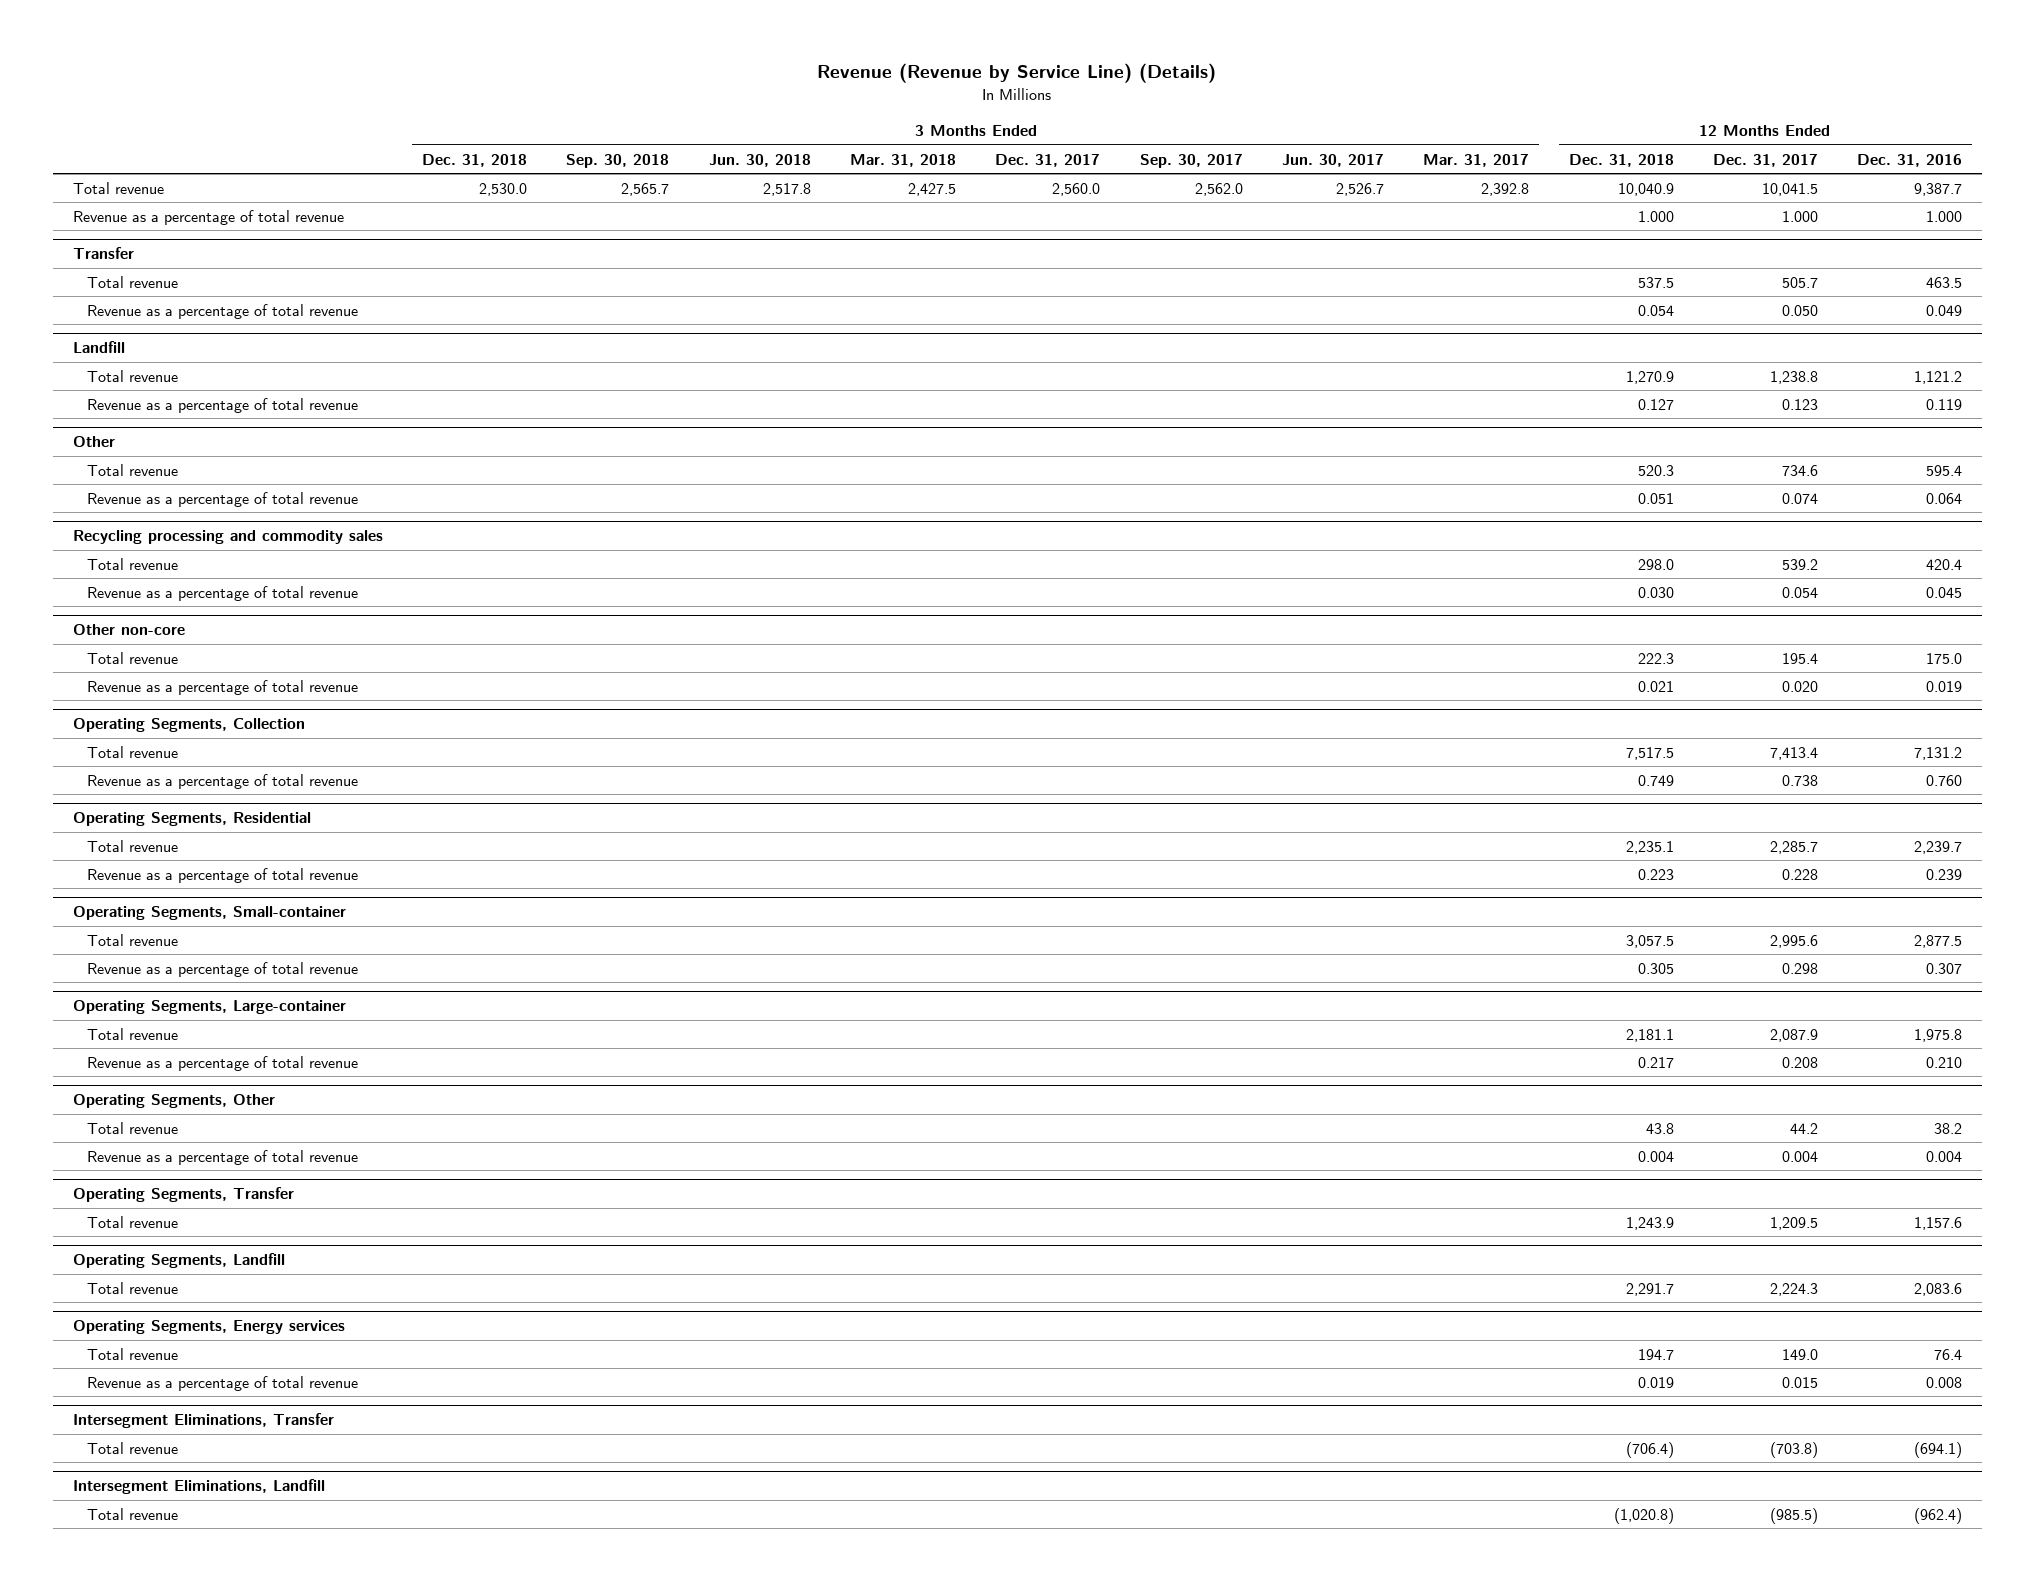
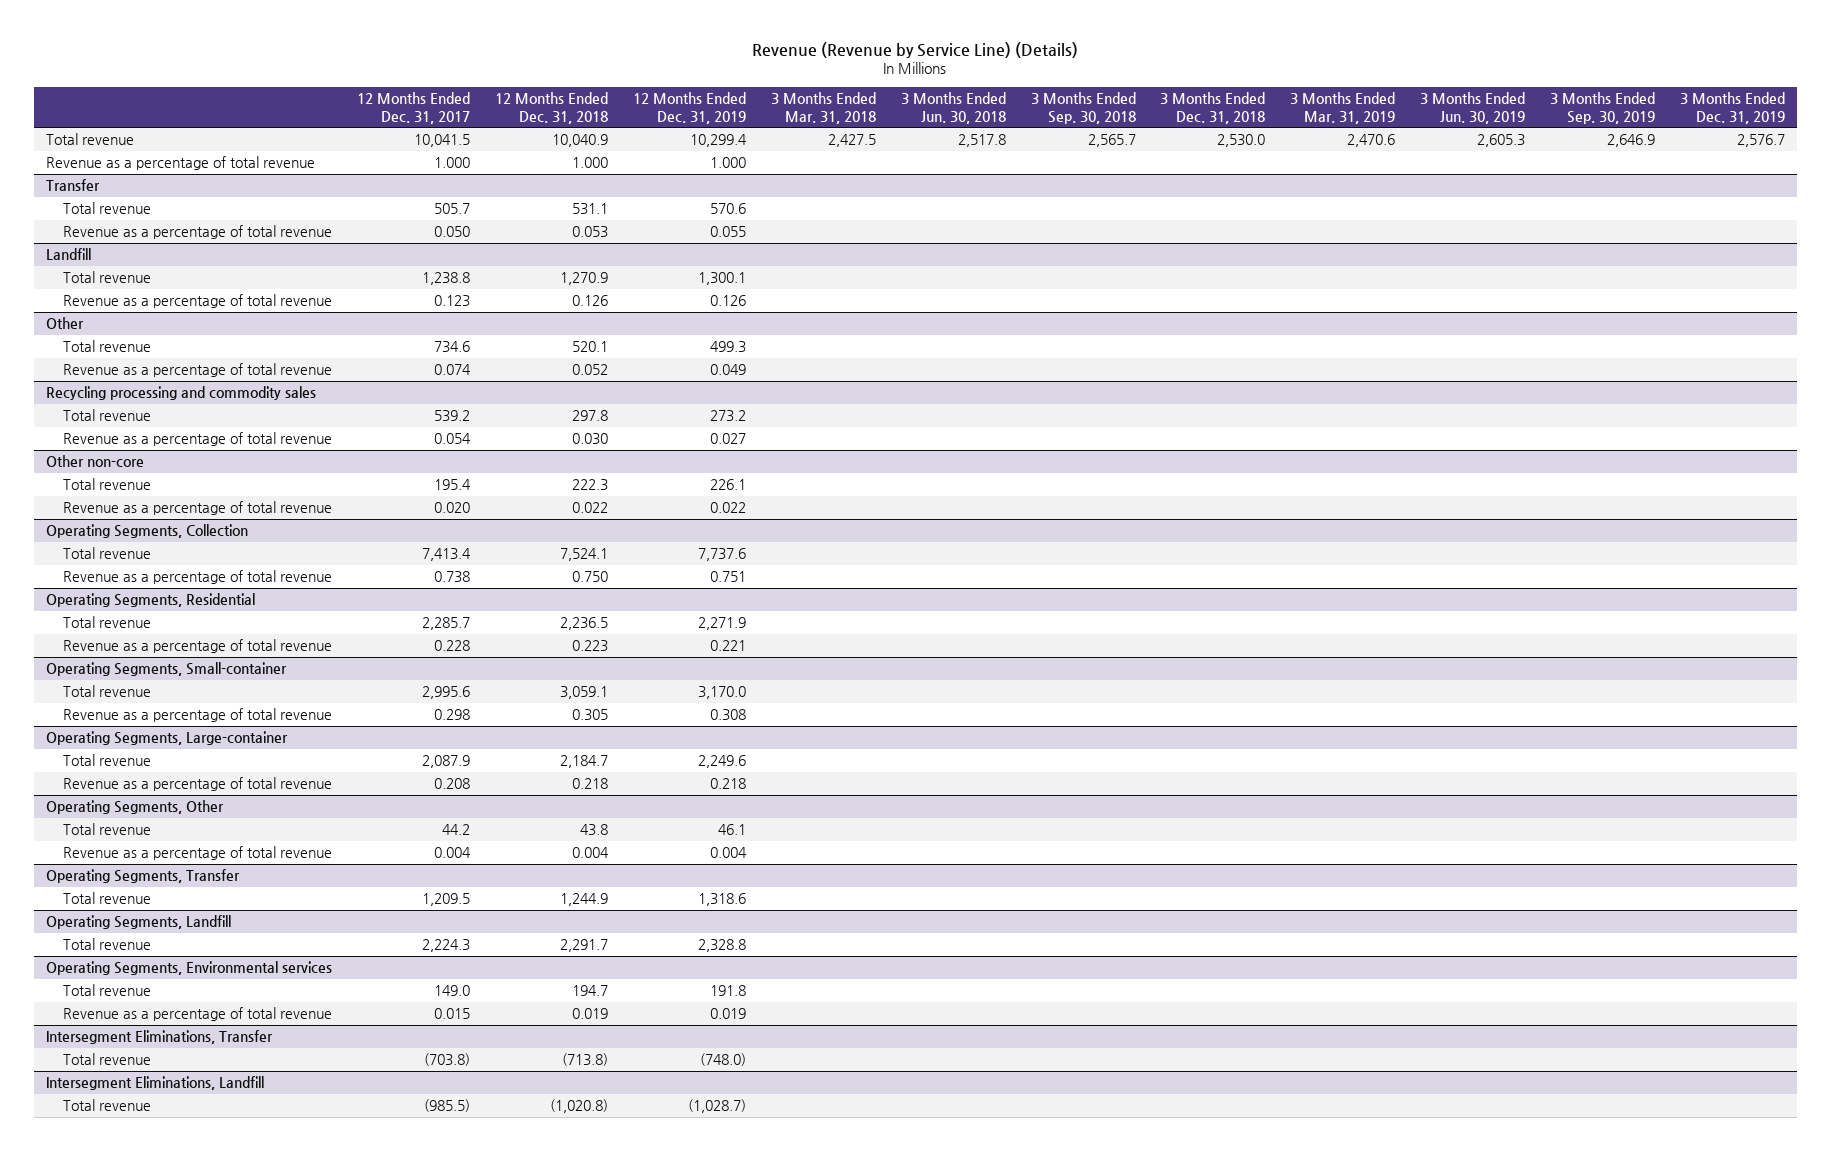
- | 3 Months Ended Dec. 31, 2018 | 3 Months Ended Sep. 30, 2018 | 3 Months Ended Jun. 30, 2018 | 3 Months Ended Mar. 31, 2018 | 3 Months Ended Dec. 31, 2017 | 3 Months Ended Sep. 30, 2017 | 3 Months Ended Jun. 30, 2017 | 3 Months Ended Mar. 31, 2017 | 12 Months Ended Dec. 31, 2018 | 12 Months Ended Dec. 31, 2017 | 12 Months Ended Dec. 31, 2016
+ | 12 Months Ended Dec. 31, 2017 | 12 Months Ended Dec. 31, 2018 | 12 Months Ended Dec. 31, 2019 | 3 Months Ended Mar. 31, 2018 | 3 Months Ended Jun. 30, 2018 | 3 Months Ended Sep. 30, 2018 | 3 Months Ended Dec. 31, 2018 | 3 Months Ended Mar. 31, 2019 | 3 Months Ended Jun. 30, 2019 | 3 Months Ended Sep. 30, 2019 | 3 Months Ended Dec. 31, 2019
@ Transfer
- Total revenue | | | | | | | | | 537.5 | 505.7 | 463.5
- Revenue as a percentage of total revenue | | | | | | | | | 0.054 | 0.050 | 0.049
+ Total revenue | 505.7 | 531.1 | 570.6 | | | | | | | |
+ Revenue as a percentage of total revenue | 0.050 | 0.053 | 0.055 | | | | | | | |
@ Landfill
- Revenue as a percentage of total revenue | | | | | | | | | 0.127 | 0.123 | 0.119
+ Revenue as a percentage of total revenue | 0.123 | 0.126 | 0.126 | | | | | | | |
@ Other
- Total revenue | | | | | | | | | 520.3 | 734.6 | 595.4
- Revenue as a percentage of total revenue | | | | | | | | | 0.051 | 0.074 | 0.064
+ Total revenue | 734.6 | 520.1 | 499.3 | | | | | | | |
+ Revenue as a percentage of total revenue | 0.074 | 0.052 | 0.049 | | | | | | | |
@ Recycling processing and commodity sales
- Total revenue | | | | | | | | | 298.0 | 539.2 | 420.4
+ Total revenue | 539.2 | 297.8 | 273.2 | | | | | | | |
@ Other non-core
- Revenue as a percentage of total revenue | | | | | | | | | 0.021 | 0.020 | 0.019
+ Revenue as a percentage of total revenue | 0.020 | 0.022 | 0.022 | | | | | | | |
@ Operating Segments, Collection
- Total revenue | | | | | | | | | 7,517.5 | 7,413.4 | 7,131.2
- Revenue as a percentage of total revenue | | | | | | | | | 0.749 | 0.738 | 0.760
+ Total revenue | 7,413.4 | 7,524.1 | 7,737.6 | | | | | | | |
+ Revenue as a percentage of total revenue | 0.738 | 0.750 | 0.751 | | | | | | | |
@ Operating Segments, Residential
- Total revenue | | | | | | | | | 2,235.1 | 2,285.7 | 2,239.7
+ Total revenue | 2,285.7 | 2,236.5 | 2,271.9 | | | | | | | |
@ Operating Segments, Small-container
- Total revenue | | | | | | | | | 3,057.5 | 2,995.6 | 2,877.5
+ Total revenue | 2,995.6 | 3,059.1 | 3,170.0 | | | | | | | |
@ Operating Segments, Large-container
- Total revenue | | | | | | | | | 2,181.1 | 2,087.9 | 1,975.8
- Revenue as a percentage of total revenue | | | | | | | | | 0.217 | 0.208 | 0.210
+ Total revenue | 2,087.9 | 2,184.7 | 2,249.6 | | | | | | | |
+ Revenue as a percentage of total revenue | 0.208 | 0.218 | 0.218 | | | | | | | |
@ Operating Segments, Transfer
- Total revenue | | | | | | | | | 1,243.9 | 1,209.5 | 1,157.6
+ Total revenue | 1,209.5 | 1,244.9 | 1,318.6 | | | | | | | |
- Operating Segments, Energy services
+ Operating Segments, Environmental services
@ Intersegment Eliminations, Transfer
- Total revenue | | | | | | | | | (706.4) | (703.8) | (694.1)
+ Total revenue | (703.8) | (713.8) | (748.0) | | | | | | | |

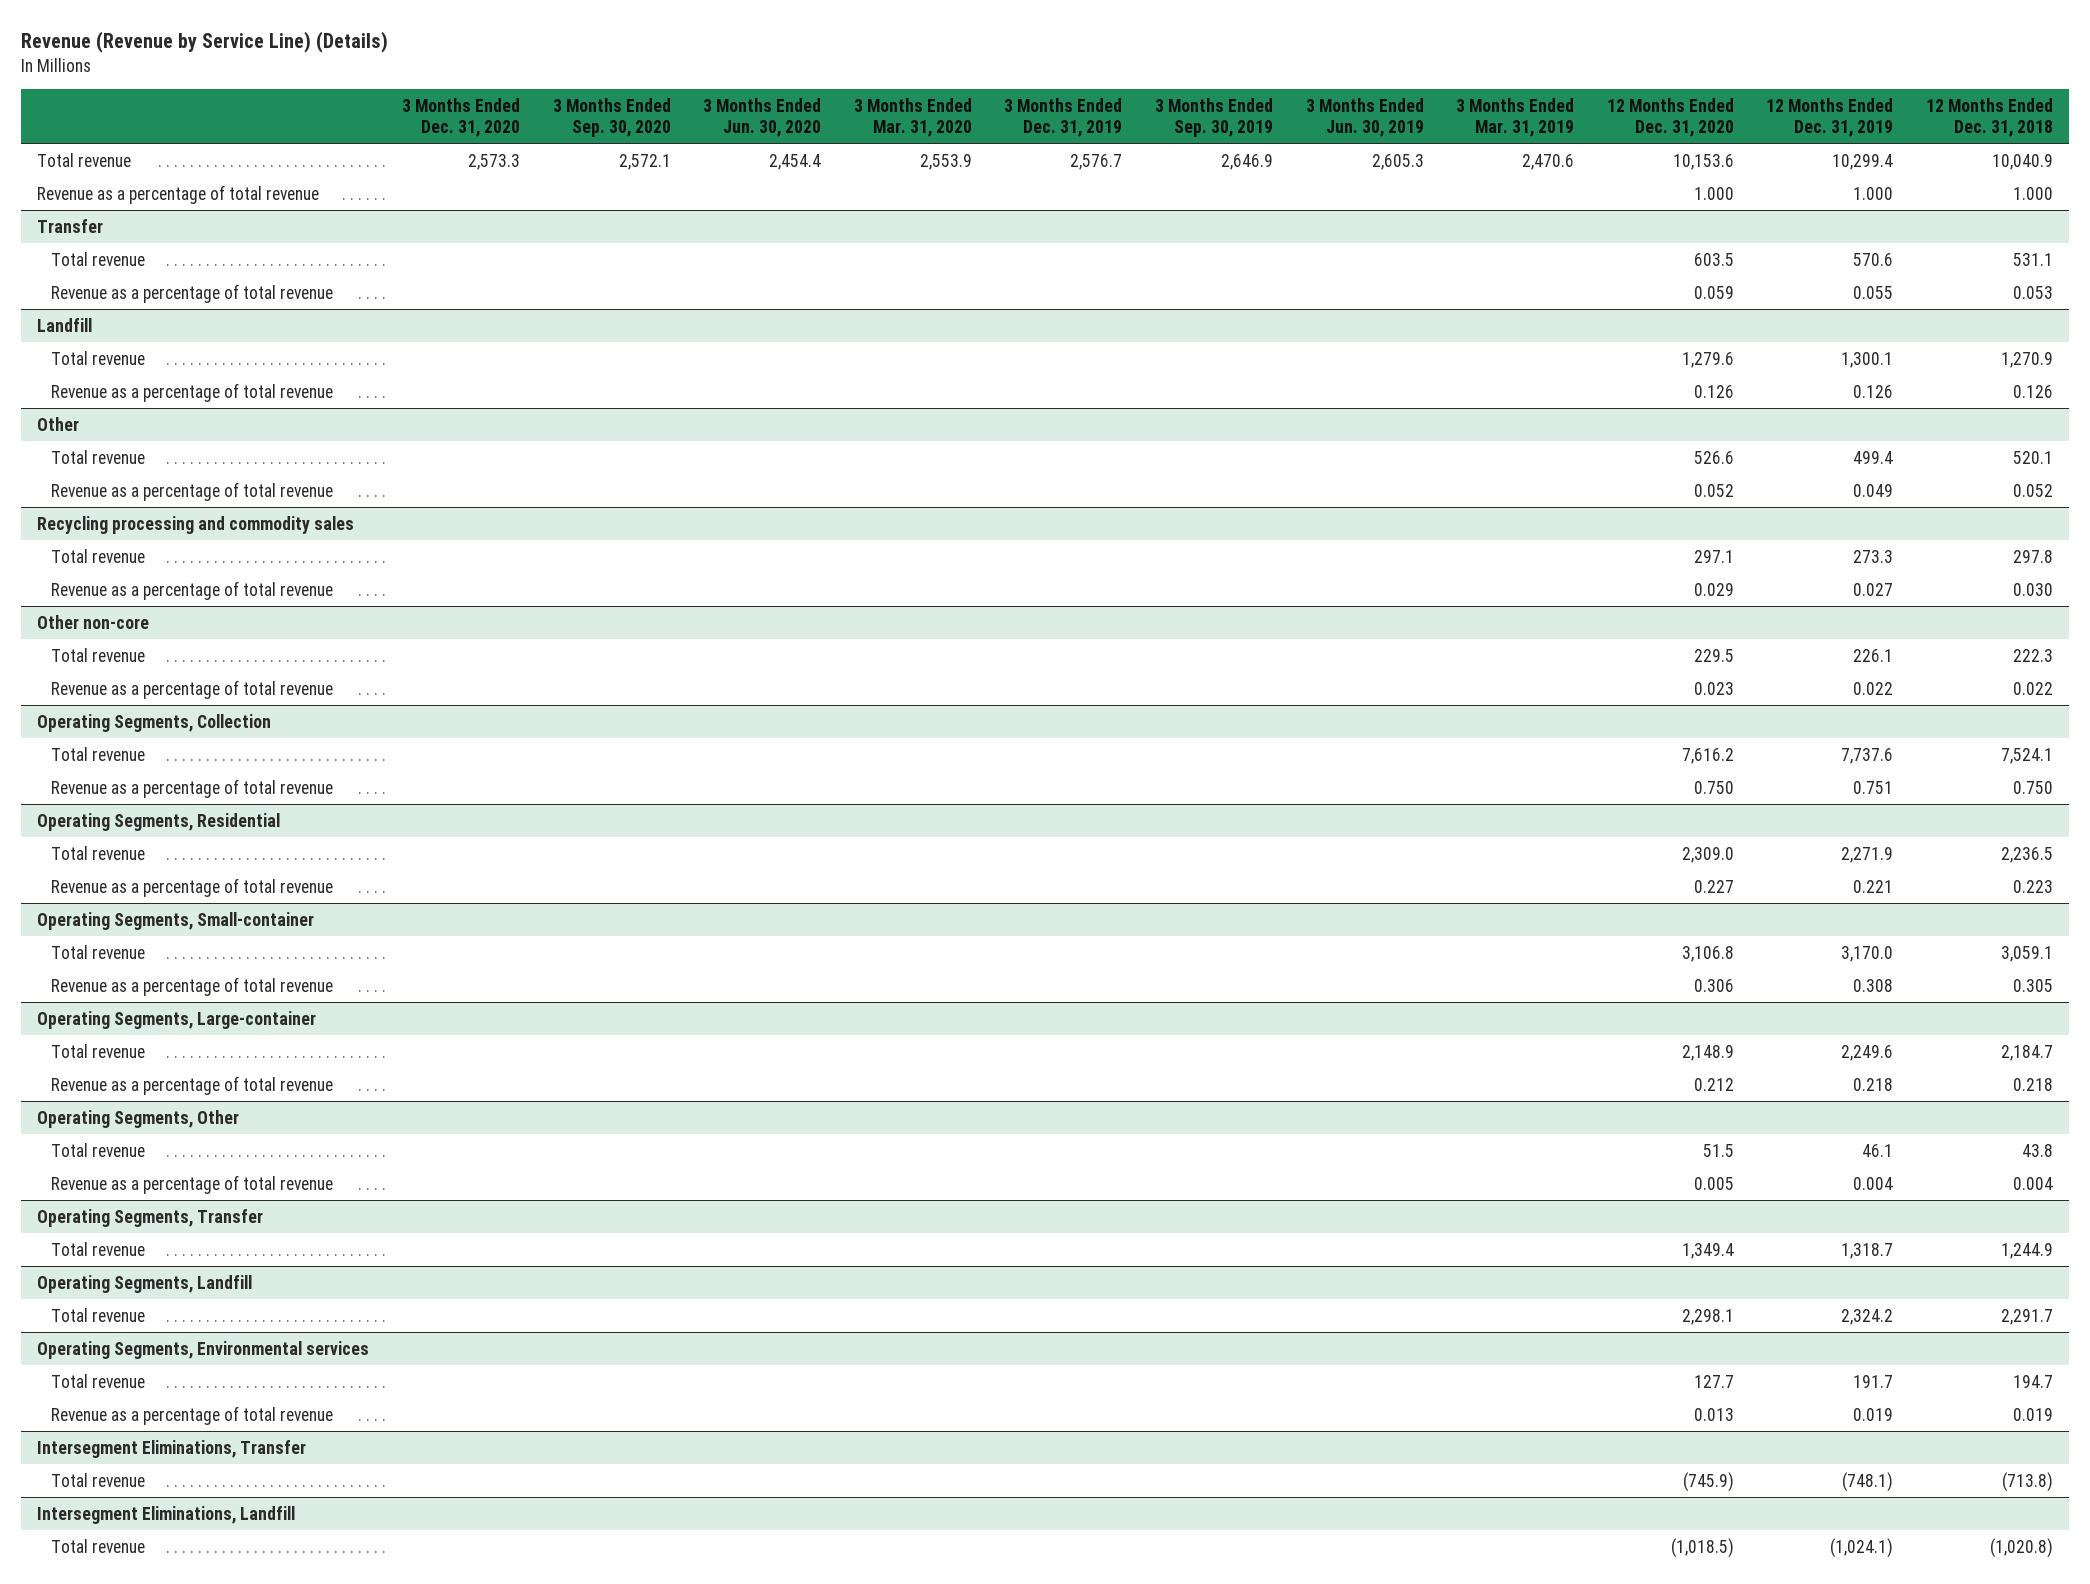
- | 12 Months Ended Dec. 31, 2017 | 12 Months Ended Dec. 31, 2018 | 12 Months Ended Dec. 31, 2019 | 3 Months Ended Mar. 31, 2018 | 3 Months Ended Jun. 30, 2018 | 3 Months Ended Sep. 30, 2018 | 3 Months Ended Dec. 31, 2018 | 3 Months Ended Mar. 31, 2019 | 3 Months Ended Jun. 30, 2019 | 3 Months Ended Sep. 30, 2019 | 3 Months Ended Dec. 31, 2019
+ | 3 Months Ended Dec. 31, 2020 | 3 Months Ended Sep. 30, 2020 | 3 Months Ended Jun. 30, 2020 | 3 Months Ended Mar. 31, 2020 | 3 Months Ended Dec. 31, 2019 | 3 Months Ended Sep. 30, 2019 | 3 Months Ended Jun. 30, 2019 | 3 Months Ended Mar. 31, 2019 | 12 Months Ended Dec. 31, 2020 | 12 Months Ended Dec. 31, 2019 | 12 Months Ended Dec. 31, 2018
@ Other
- Total revenue | 734.6 | 520.1 | 499.3 | | | | | | | |
+ Total revenue | | | | | | | | | 526.6 | 499.4 | 520.1
@ Recycling processing and commodity sales
- Total revenue | 539.2 | 297.8 | 273.2 | | | | | | | |
+ Total revenue | | | | | | | | | 297.1 | 273.3 | 297.8
@ Operating Segments, Transfer
- Total revenue | 1,209.5 | 1,244.9 | 1,318.6 | | | | | | | |
+ Total revenue | | | | | | | | | 1,349.4 | 1,318.7 | 1,244.9
@ Operating Segments, Landfill
- Total revenue | 2,224.3 | 2,291.7 | 2,328.8 | | | | | | | |
+ Total revenue | | | | | | | | | 2,298.1 | 2,324.2 | 2,291.7
@ Operating Segments, Environmental services
- Total revenue | 149.0 | 194.7 | 191.8 | | | | | | | |
+ Total revenue | | | | | | | | | 127.7 | 191.7 | 194.7
@ Intersegment Eliminations, Transfer
- Total revenue | (703.8) | (713.8) | (748.0) | | | | | | | |
+ Total revenue | | | | | | | | | (745.9) | (748.1) | (713.8)
@ Intersegment Eliminations, Landfill
- Total revenue | (985.5) | (1,020.8) | (1,028.7) | | | | | | | |
+ Total revenue | | | | | | | | | (1,018.5) | (1,024.1) | (1,020.8)

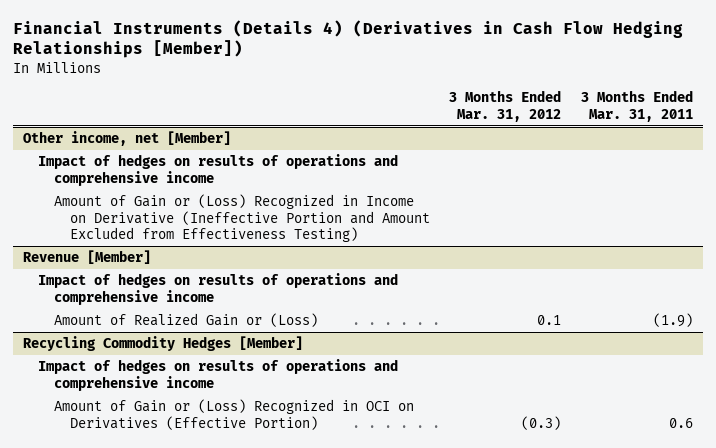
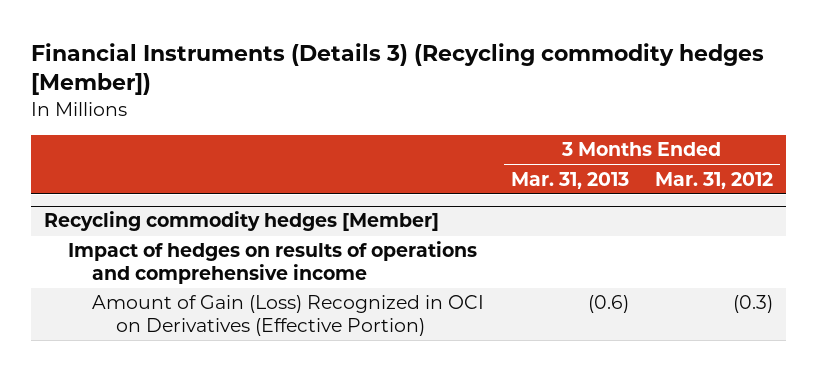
- Financial Instruments (Details 4) (Derivatives in Cash Flow Hedging Relationships [Member])
+ Financial Instruments (Details 3) (Recycling commodity hedges [Member])
- | 3 Months Ended Mar. 31, 2012 | 3 Months Ended Mar. 31, 2011
+ | 3 Months Ended Mar. 31, 2013 | 3 Months Ended Mar. 31, 2012
- Other income, net [Member]
- Impact of hedges on results of operations and comprehensive income
- Amount of Gain or (Loss) Recognized in Income on Derivative (Ineffective Portion and Amount Excluded from Effectiveness Testing)
- Revenue [Member]
- Impact of hedges on results of operations and comprehensive income
- Amount of Realized Gain or (Loss) | 0.1 | (1.9)
- Recycling Commodity Hedges [Member]
+ Recycling commodity hedges [Member]
- Amount of Gain or (Loss) Recognized in OCI on Derivatives (Effective Portion) | (0.3) | 0.6
+ Amount of Gain (Loss) Recognized in OCI on Derivatives (Effective Portion) | (0.6) | (0.3)

